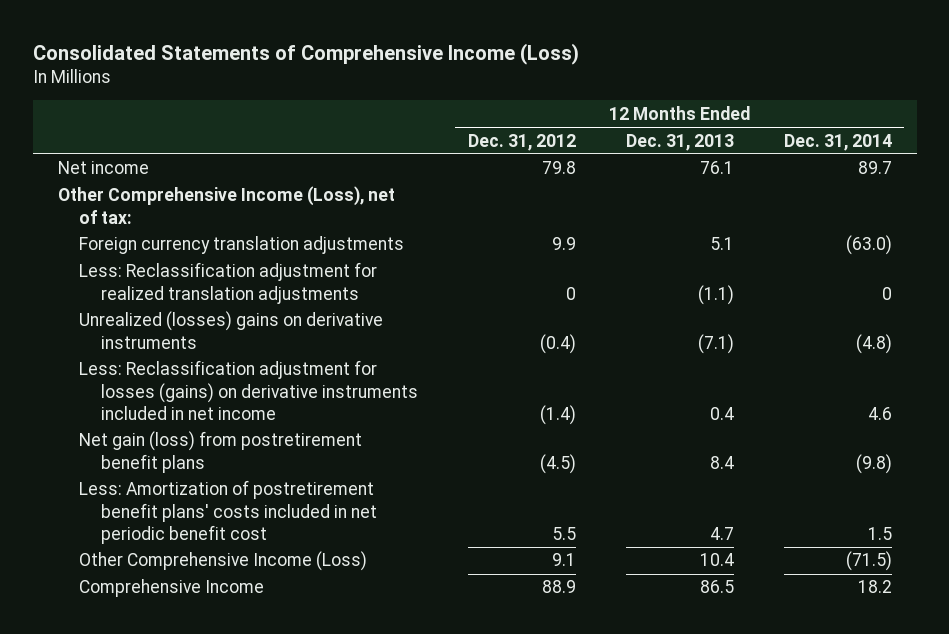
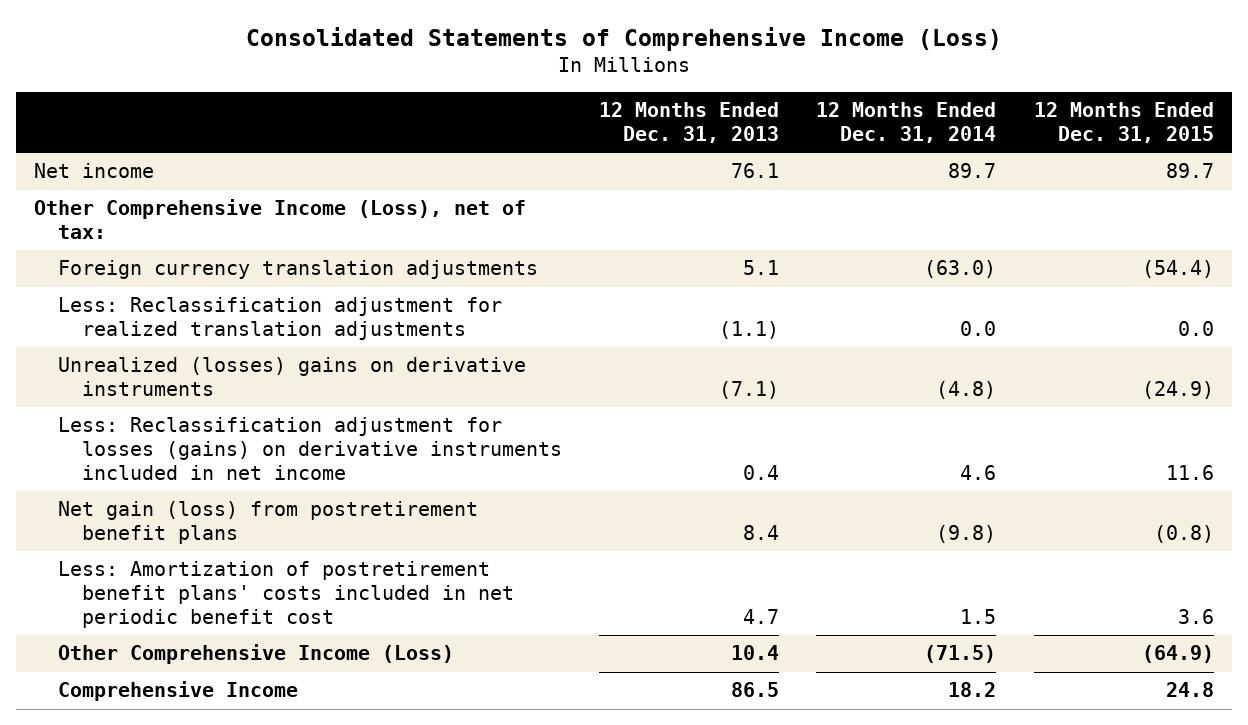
- | 12 Months Ended Dec. 31, 2012 | 12 Months Ended Dec. 31, 2013 | 12 Months Ended Dec. 31, 2014
+ | 12 Months Ended Dec. 31, 2013 | 12 Months Ended Dec. 31, 2014 | 12 Months Ended Dec. 31, 2015
- Less: Reclassification adjustment for realized translation adjustments | 0 | (1.1) | 0
+ Less: Reclassification adjustment for realized translation adjustments | (1.1) | 0.0 | 0.0

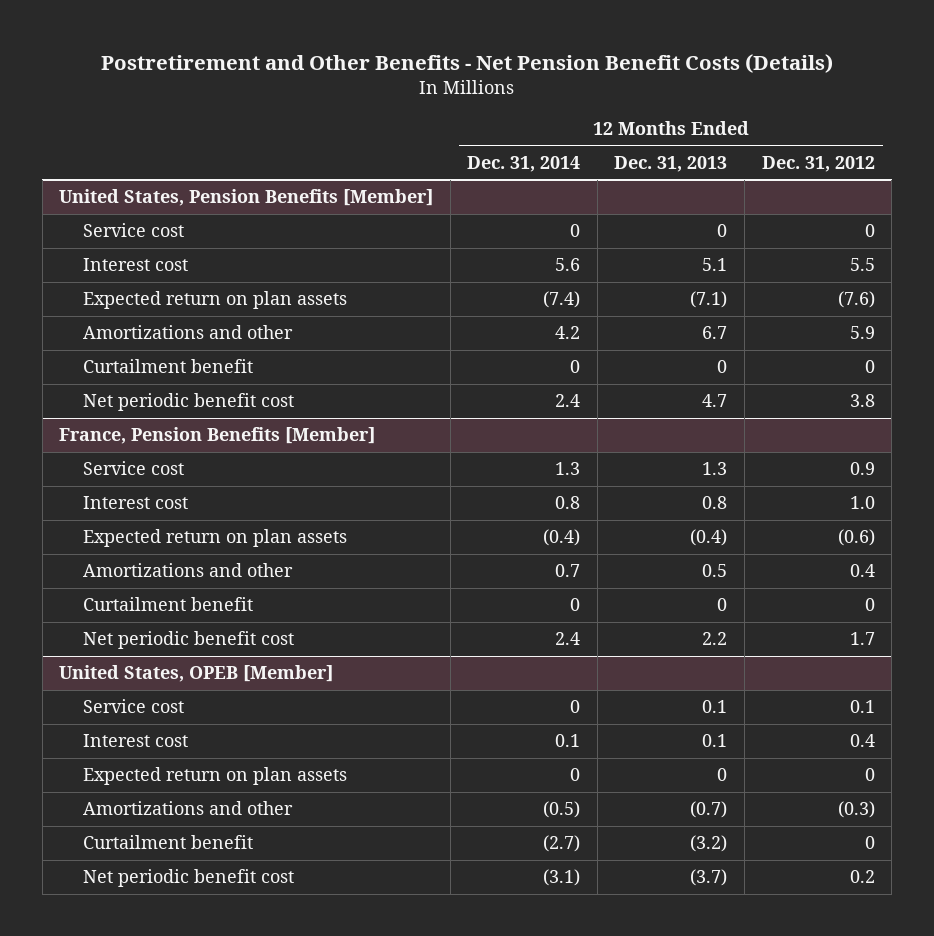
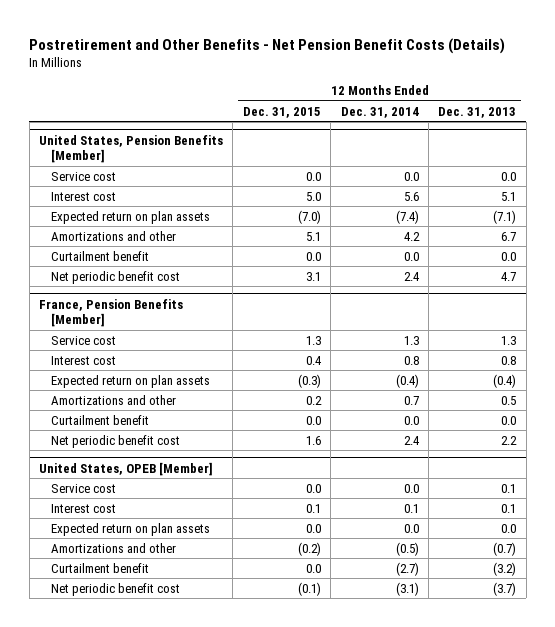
- | 12 Months Ended Dec. 31, 2014 | 12 Months Ended Dec. 31, 2013 | 12 Months Ended Dec. 31, 2012
+ | 12 Months Ended Dec. 31, 2015 | 12 Months Ended Dec. 31, 2014 | 12 Months Ended Dec. 31, 2013
@ United States, Pension Benefits [Member]
- Service cost | 0 | 0 | 0
+ Service cost | 0.0 | 0.0 | 0.0
- Curtailment benefit | 0 | 0 | 0
+ Curtailment benefit | 0.0 | 0.0 | 0.0
@ France, Pension Benefits [Member]
- Curtailment benefit | 0 | 0 | 0
+ Curtailment benefit | 0.0 | 0.0 | 0.0
@ United States, OPEB [Member]
- Service cost | 0 | 0.1 | 0.1
+ Service cost | 0.0 | 0.0 | 0.1
- Expected return on plan assets | 0 | 0 | 0
+ Expected return on plan assets | 0.0 | 0.0 | 0.0

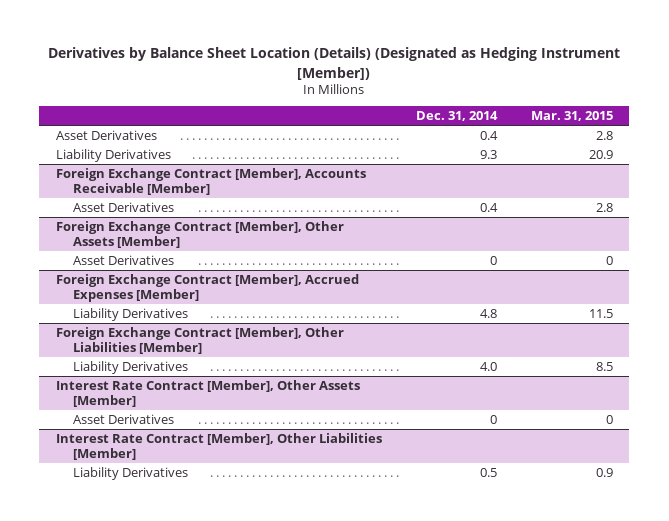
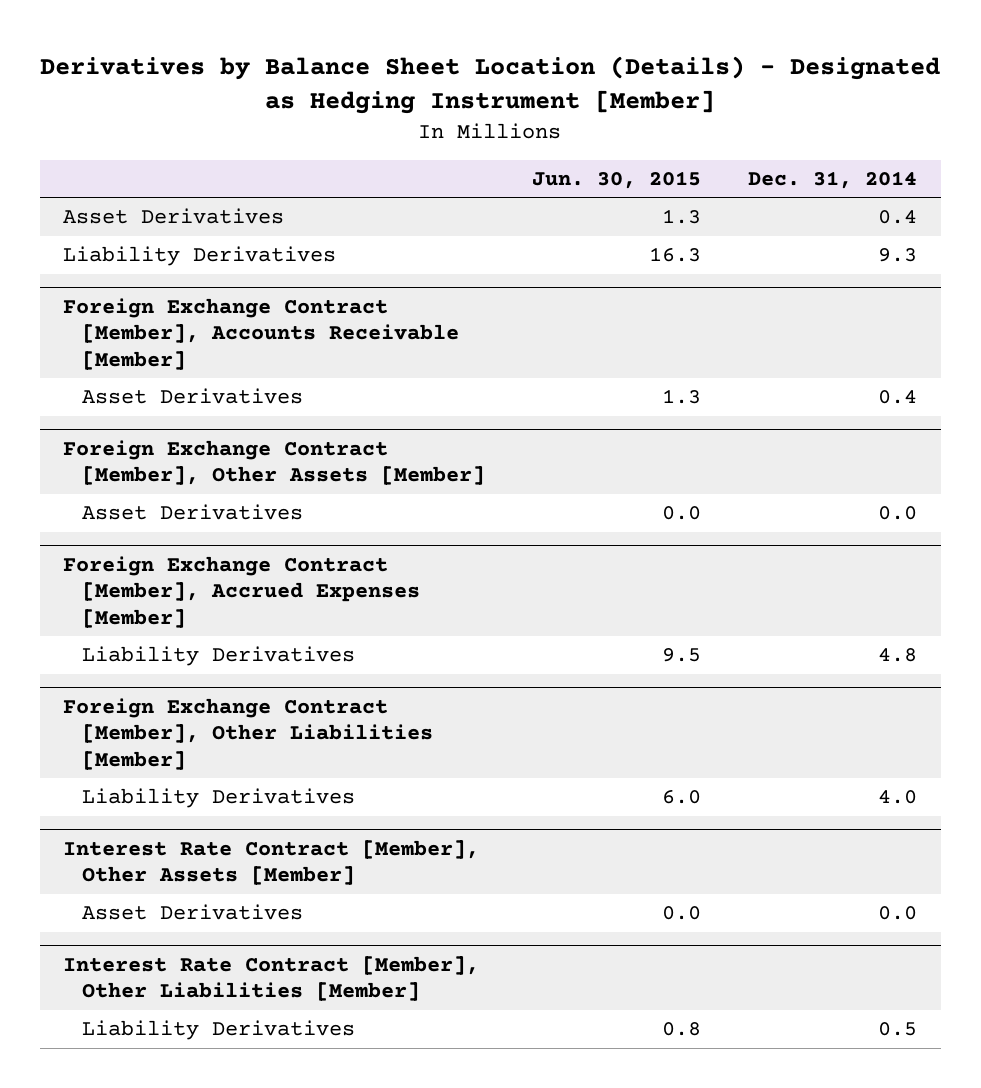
- Derivatives by Balance Sheet Location (Details) (Designated as Hedging Instrument [Member])
+ Derivatives by Balance Sheet Location (Details) - Designated as Hedging Instrument [Member]
- | Dec. 31, 2014 | Mar. 31, 2015
+ | Jun. 30, 2015 | Dec. 31, 2014
@ Foreign Exchange Contract [Member], Other Assets [Member]
- Asset Derivatives | 0 | 0
+ Asset Derivatives | 0.0 | 0.0
@ Interest Rate Contract [Member], Other Assets [Member]
- Asset Derivatives | 0 | 0
+ Asset Derivatives | 0.0 | 0.0

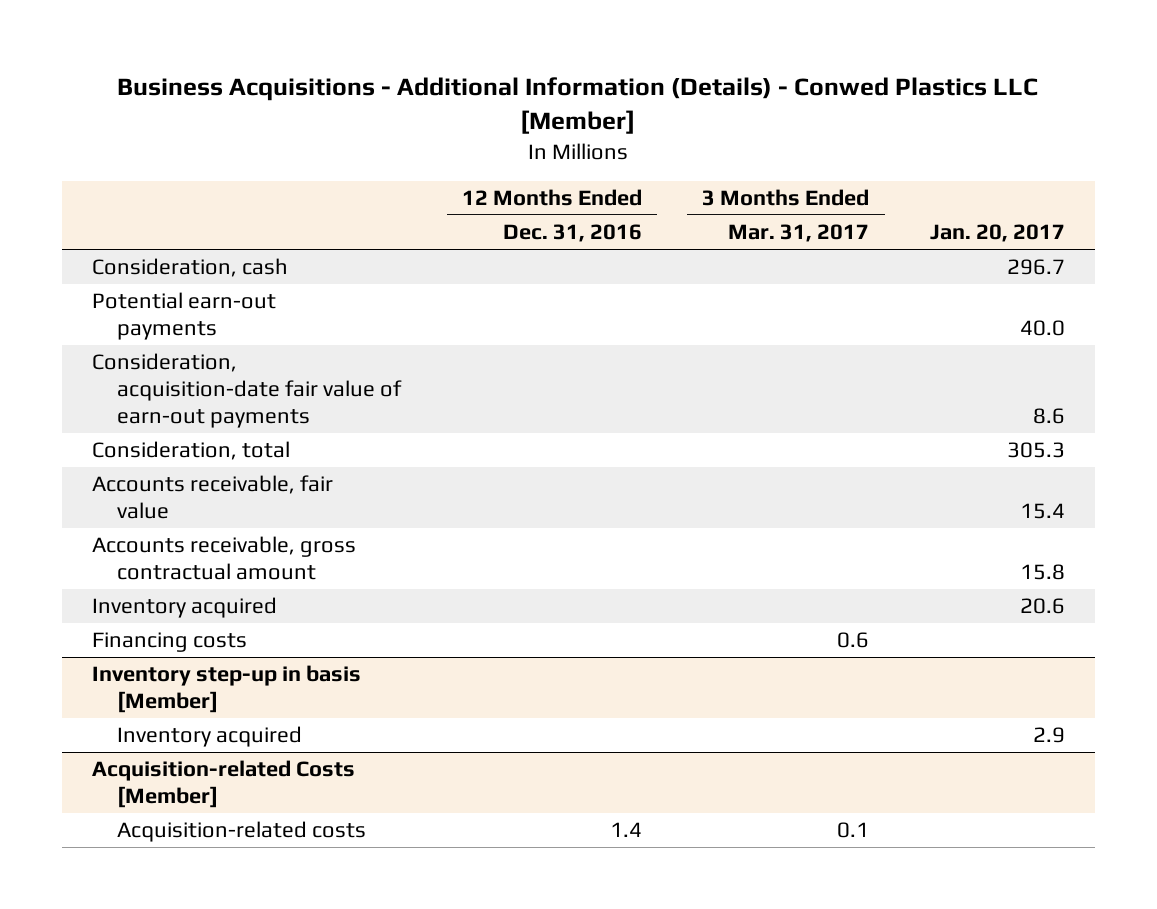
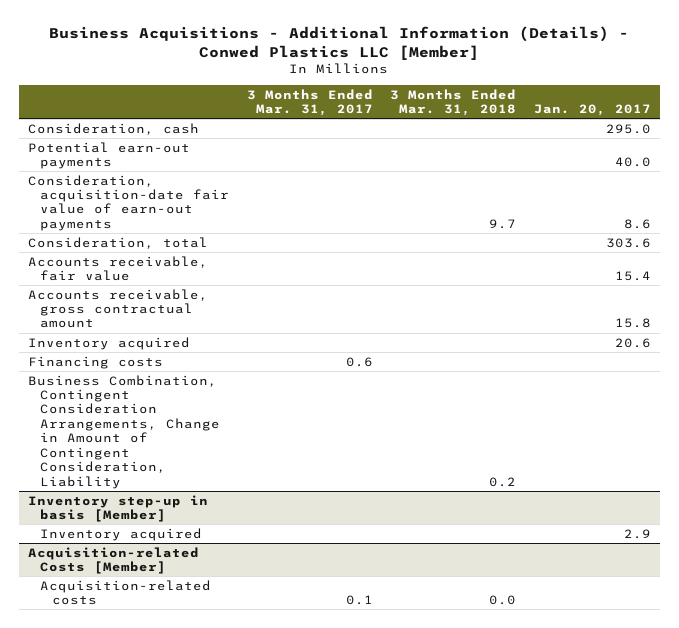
- | 12 Months Ended Dec. 31, 2016 | 3 Months Ended Mar. 31, 2017 | Jan. 20, 2017
+ | 3 Months Ended Mar. 31, 2017 | 3 Months Ended Mar. 31, 2018 | Jan. 20, 2017
- Consideration, cash | | | 296.7
+ Consideration, cash | | | 295.0
- Consideration, total | | | 305.3
+ Consideration, total | | | 303.6
+ Business Combination, Contingent Consideration Arrangements, Change in Amount of Contingent Consideration, Liability | | 0.2 |

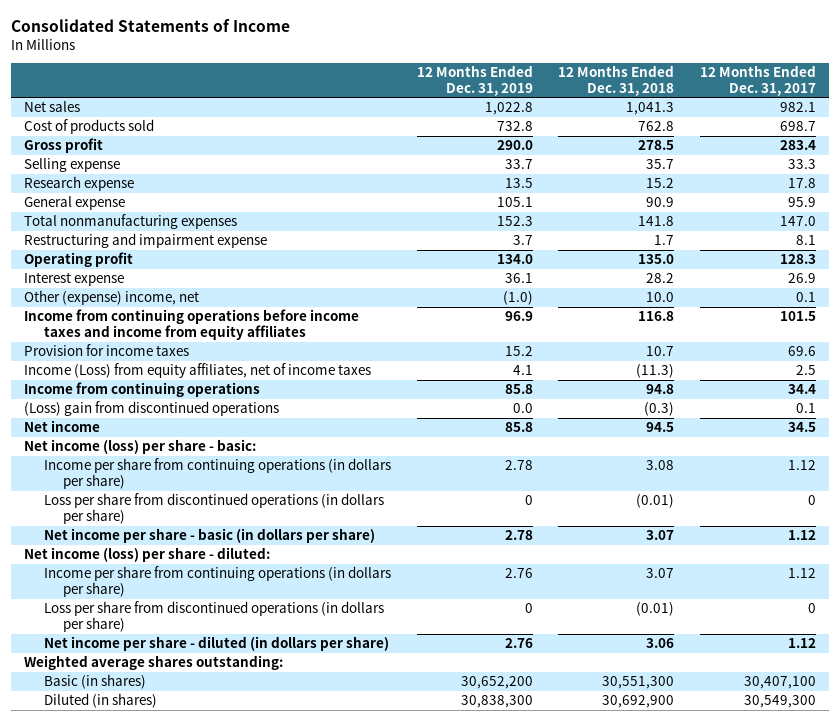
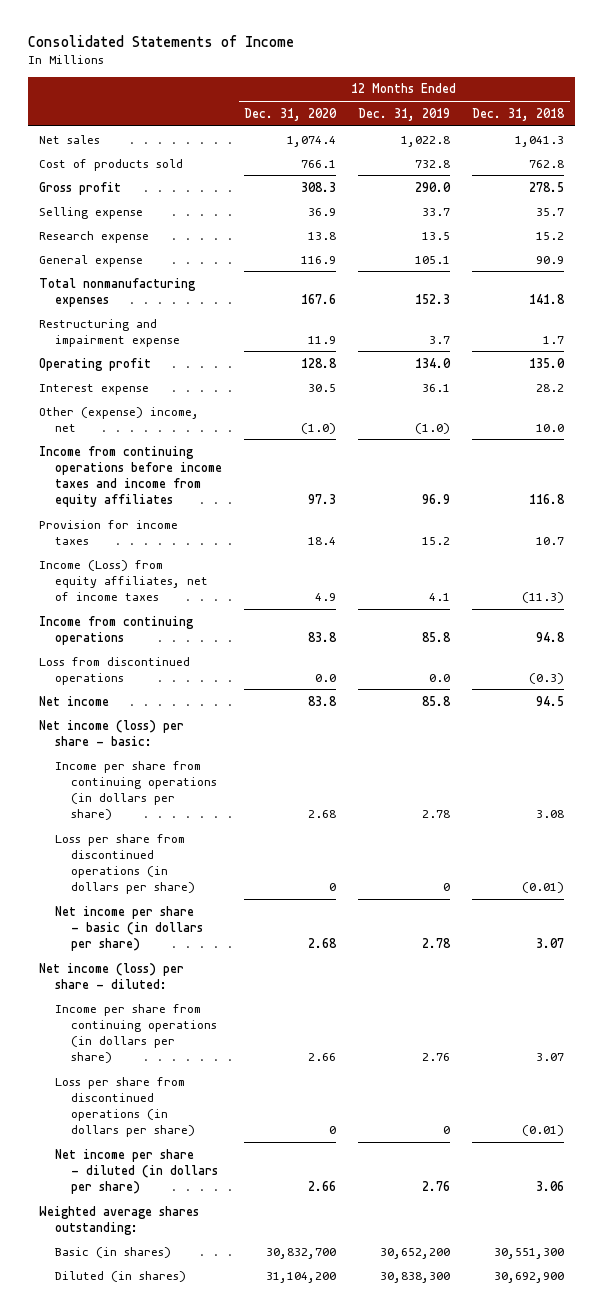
- | 12 Months Ended Dec. 31, 2019 | 12 Months Ended Dec. 31, 2018 | 12 Months Ended Dec. 31, 2017
+ | 12 Months Ended Dec. 31, 2020 | 12 Months Ended Dec. 31, 2019 | 12 Months Ended Dec. 31, 2018
- (Loss) gain from discontinued operations | 0.0 | (0.3) | 0.1
+ Loss from discontinued operations | 0.0 | 0.0 | (0.3)

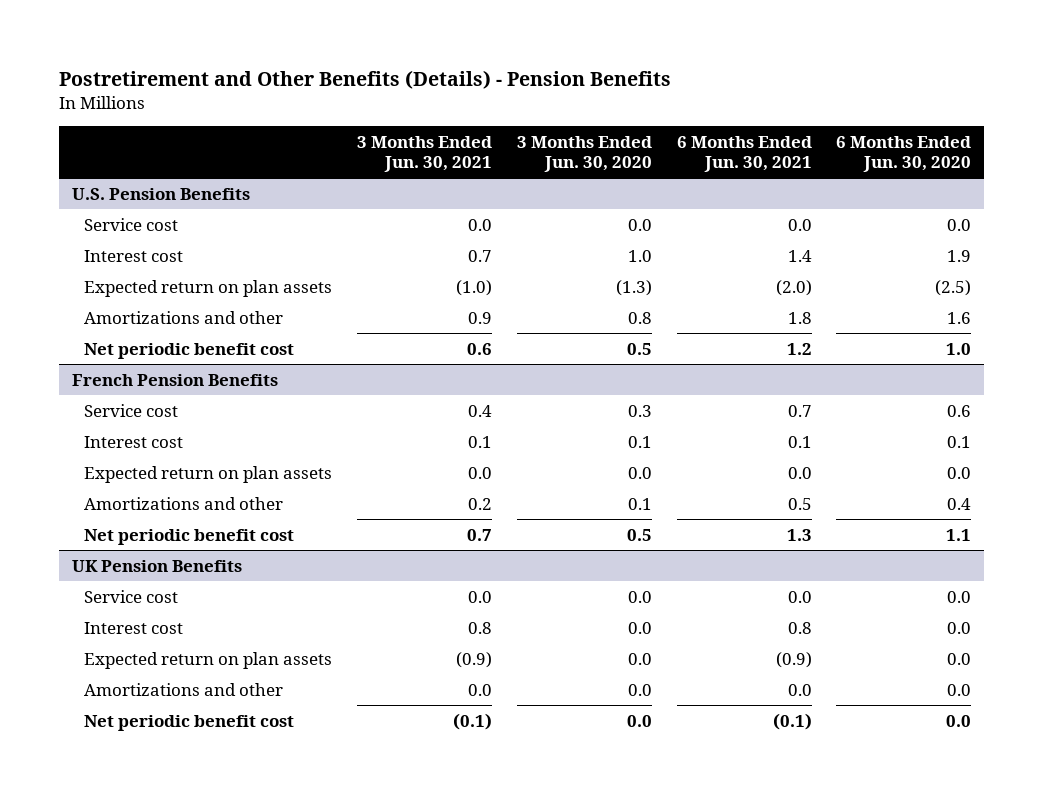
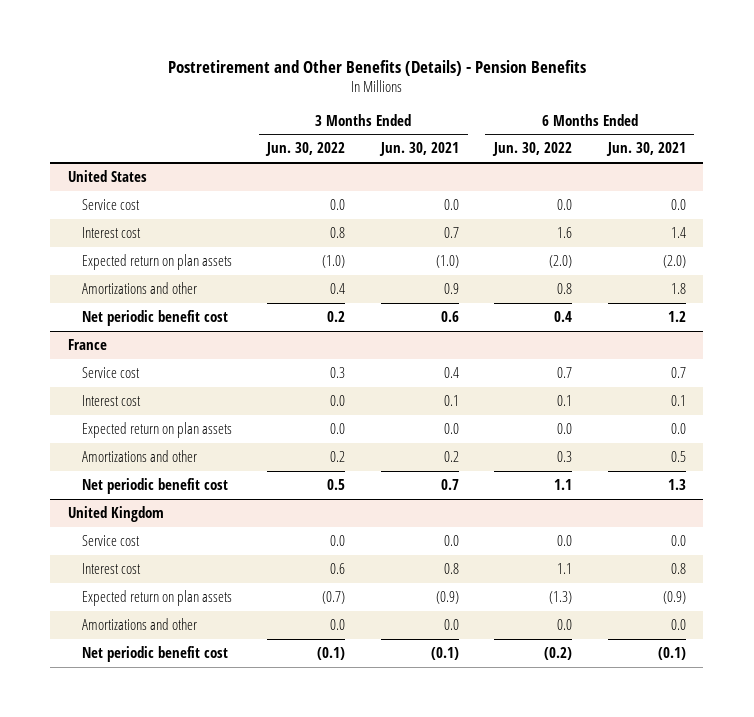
- | 3 Months Ended Jun. 30, 2021 | 3 Months Ended Jun. 30, 2020 | 6 Months Ended Jun. 30, 2021 | 6 Months Ended Jun. 30, 2020
+ | 3 Months Ended Jun. 30, 2022 | 3 Months Ended Jun. 30, 2021 | 6 Months Ended Jun. 30, 2022 | 6 Months Ended Jun. 30, 2021
- U.S. Pension Benefits
+ United States
- French Pension Benefits
+ France
- UK Pension Benefits
+ United Kingdom

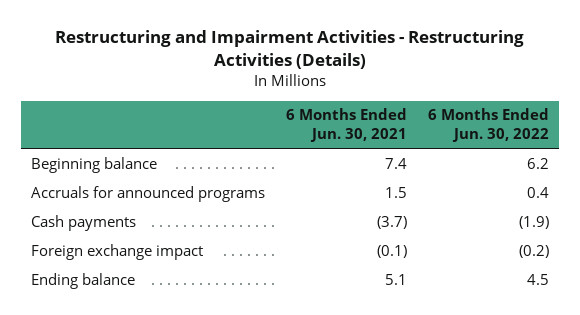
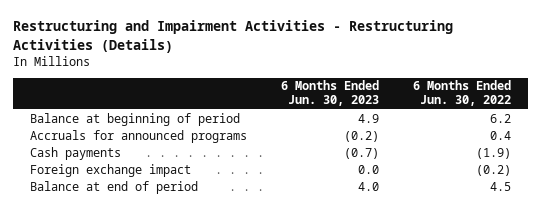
- | 6 Months Ended Jun. 30, 2021 | 6 Months Ended Jun. 30, 2022
+ | 6 Months Ended Jun. 30, 2023 | 6 Months Ended Jun. 30, 2022
- Beginning balance | 7.4 | 6.2
+ Balance at beginning of period | 4.9 | 6.2
- Ending balance | 5.1 | 4.5
+ Balance at end of period | 4.0 | 4.5

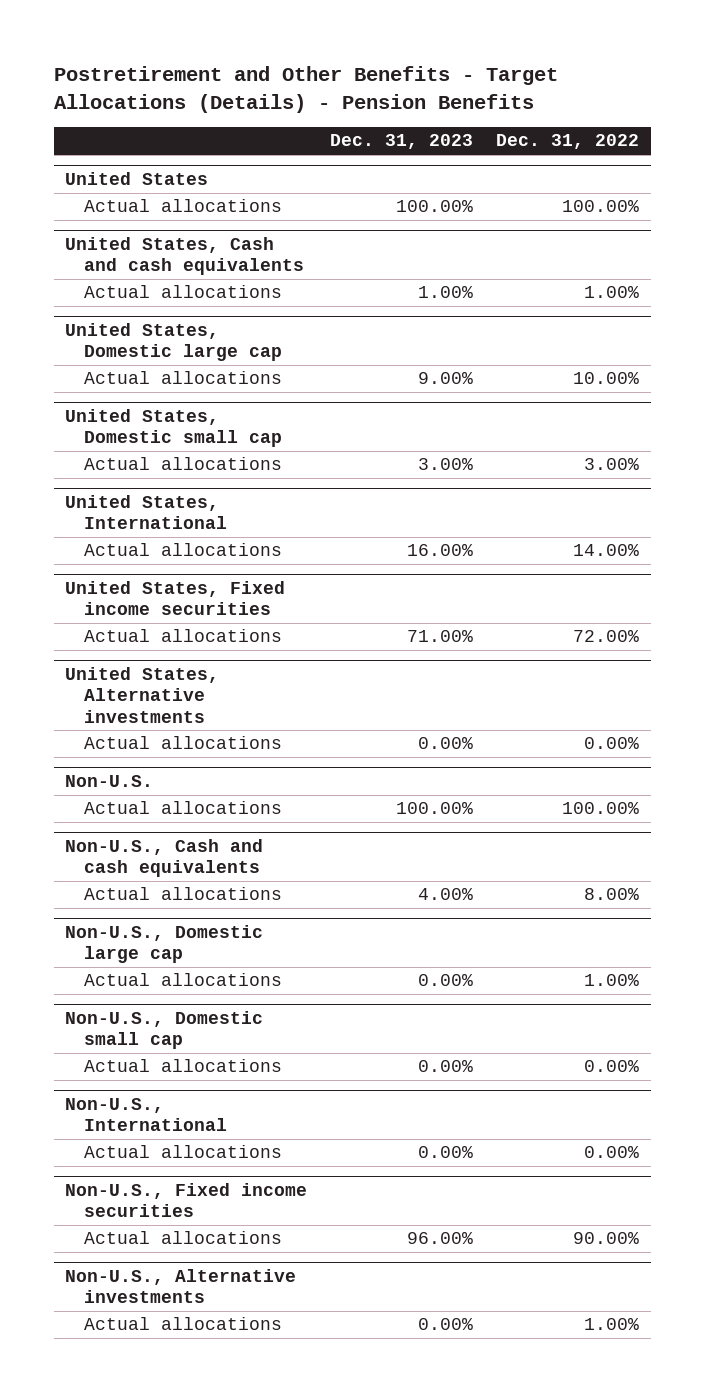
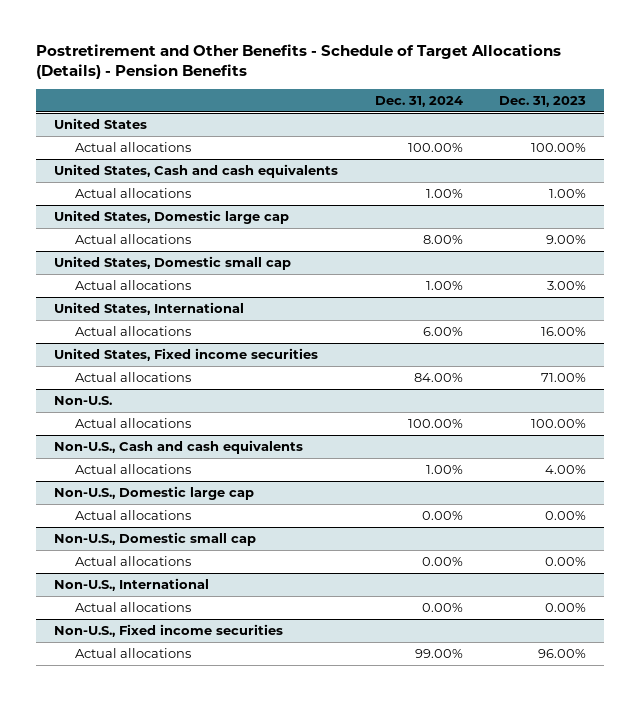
- Postretirement and Other Benefits - Target Allocations (Details) - Pension Benefits
+ Postretirement and Other Benefits - Schedule of Target Allocations (Details) - Pension Benefits
- | Dec. 31, 2023 | Dec. 31, 2022
+ | Dec. 31, 2024 | Dec. 31, 2023
- United States, Alternative investments
- Actual allocations | 0.00% | 0.00%
- Non-U.S., Alternative investments
- Actual allocations | 0.00% | 1.00%

